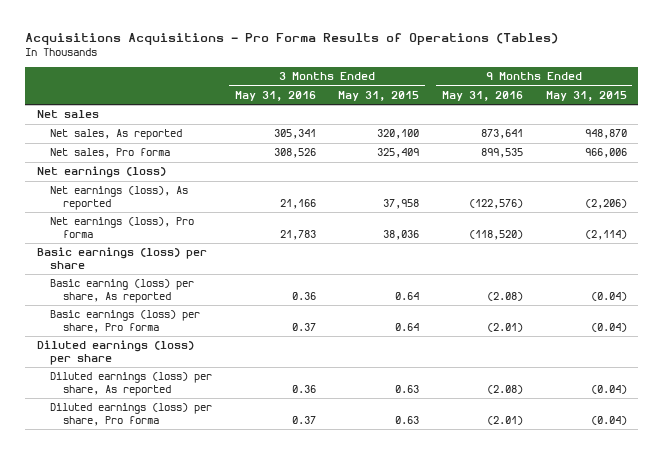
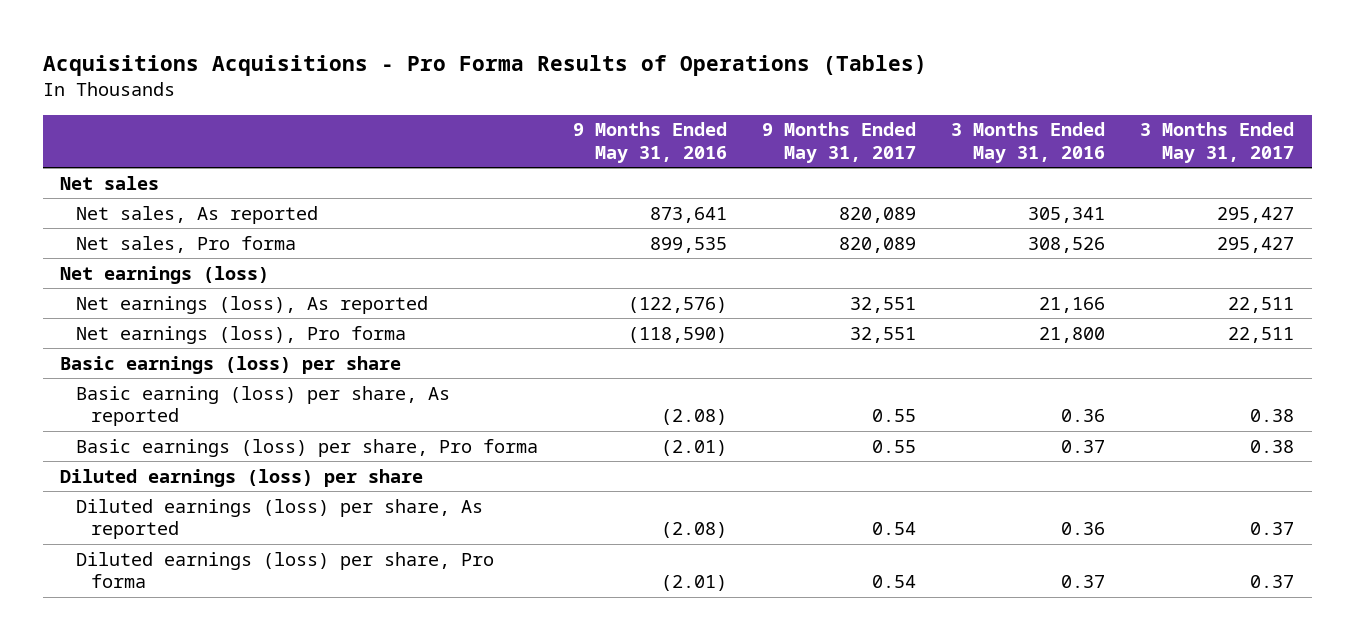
- | 3 Months Ended May 31, 2016 | 3 Months Ended May 31, 2015 | 9 Months Ended May 31, 2016 | 9 Months Ended May 31, 2015
+ | 9 Months Ended May 31, 2016 | 9 Months Ended May 31, 2017 | 3 Months Ended May 31, 2016 | 3 Months Ended May 31, 2017
- Net earnings (loss), Pro forma | 21,783 | 38,036 | (118,520) | (2,114)
+ Net earnings (loss), Pro forma | (118,590) | 32,551 | 21,800 | 22,511

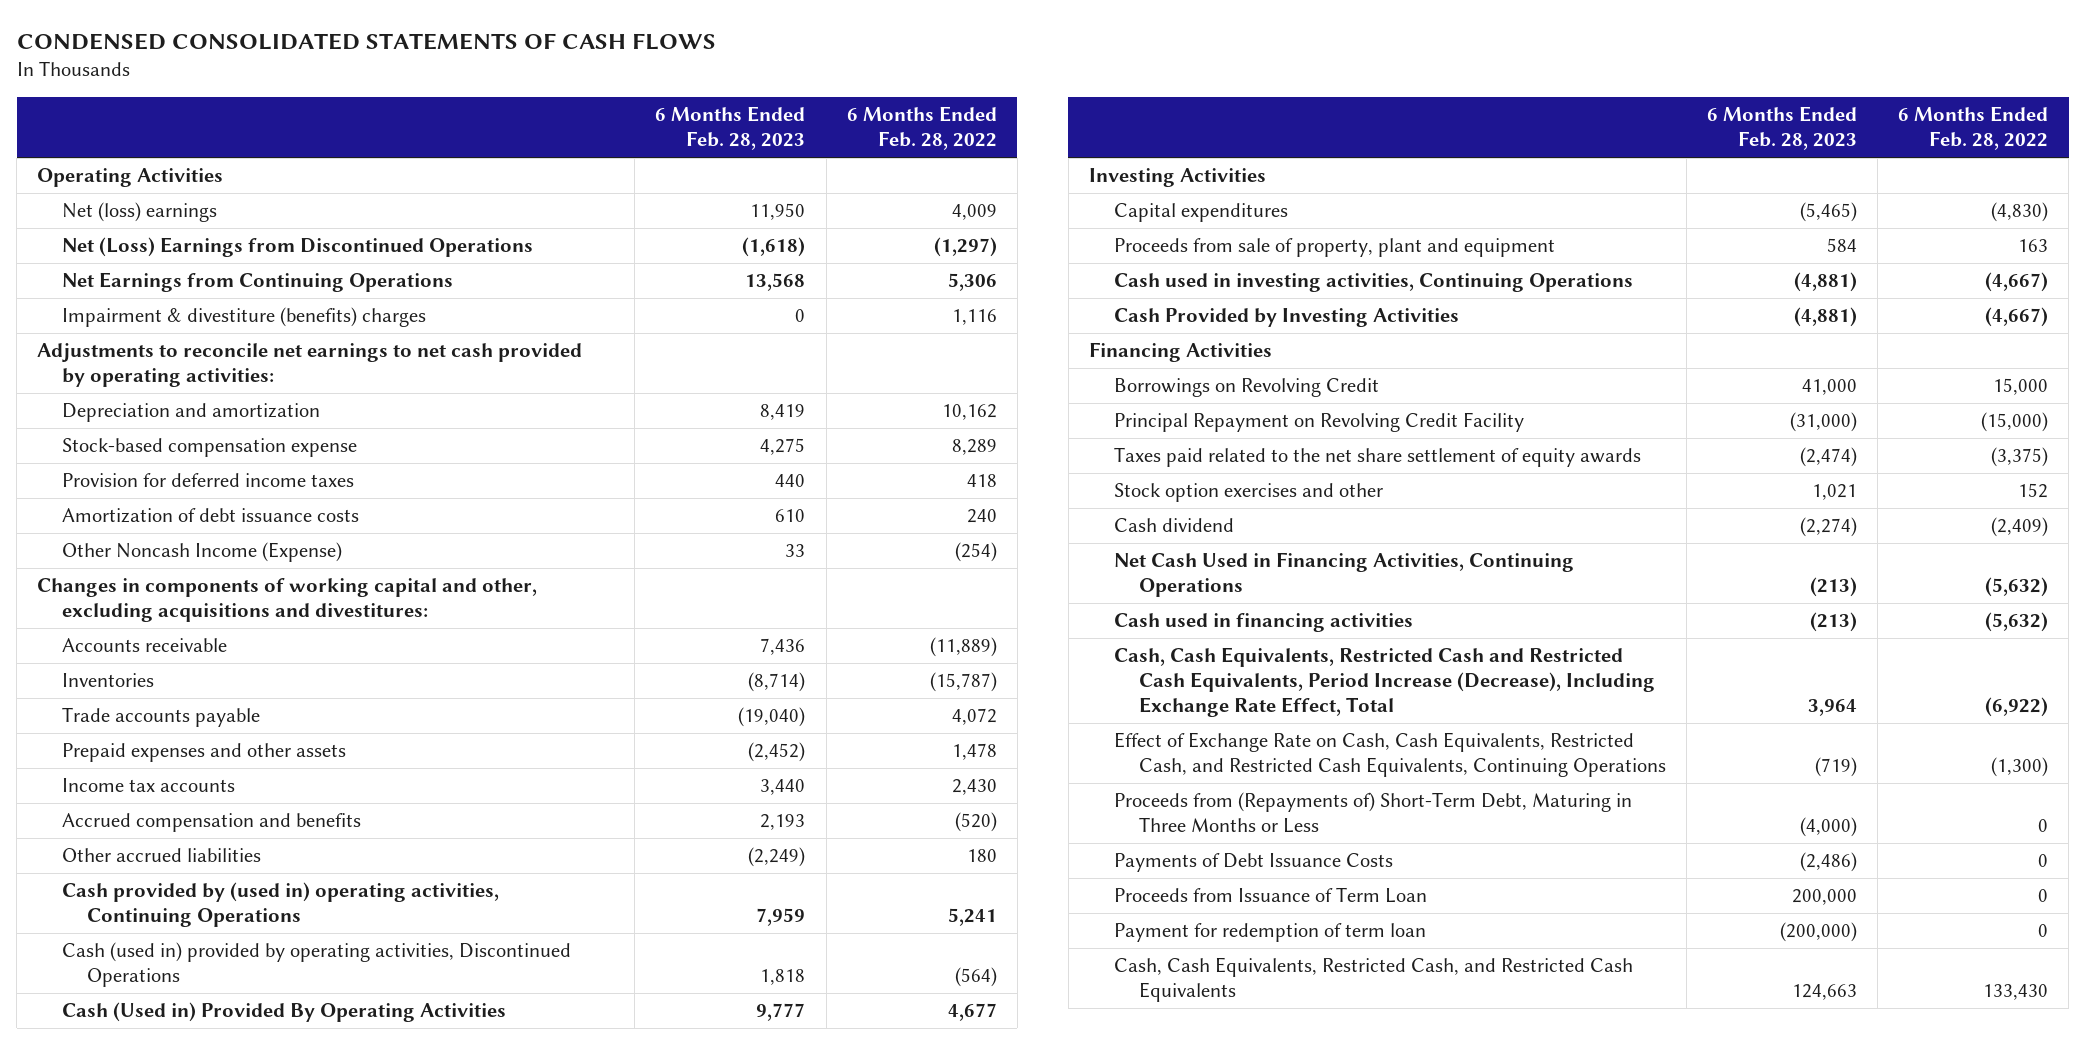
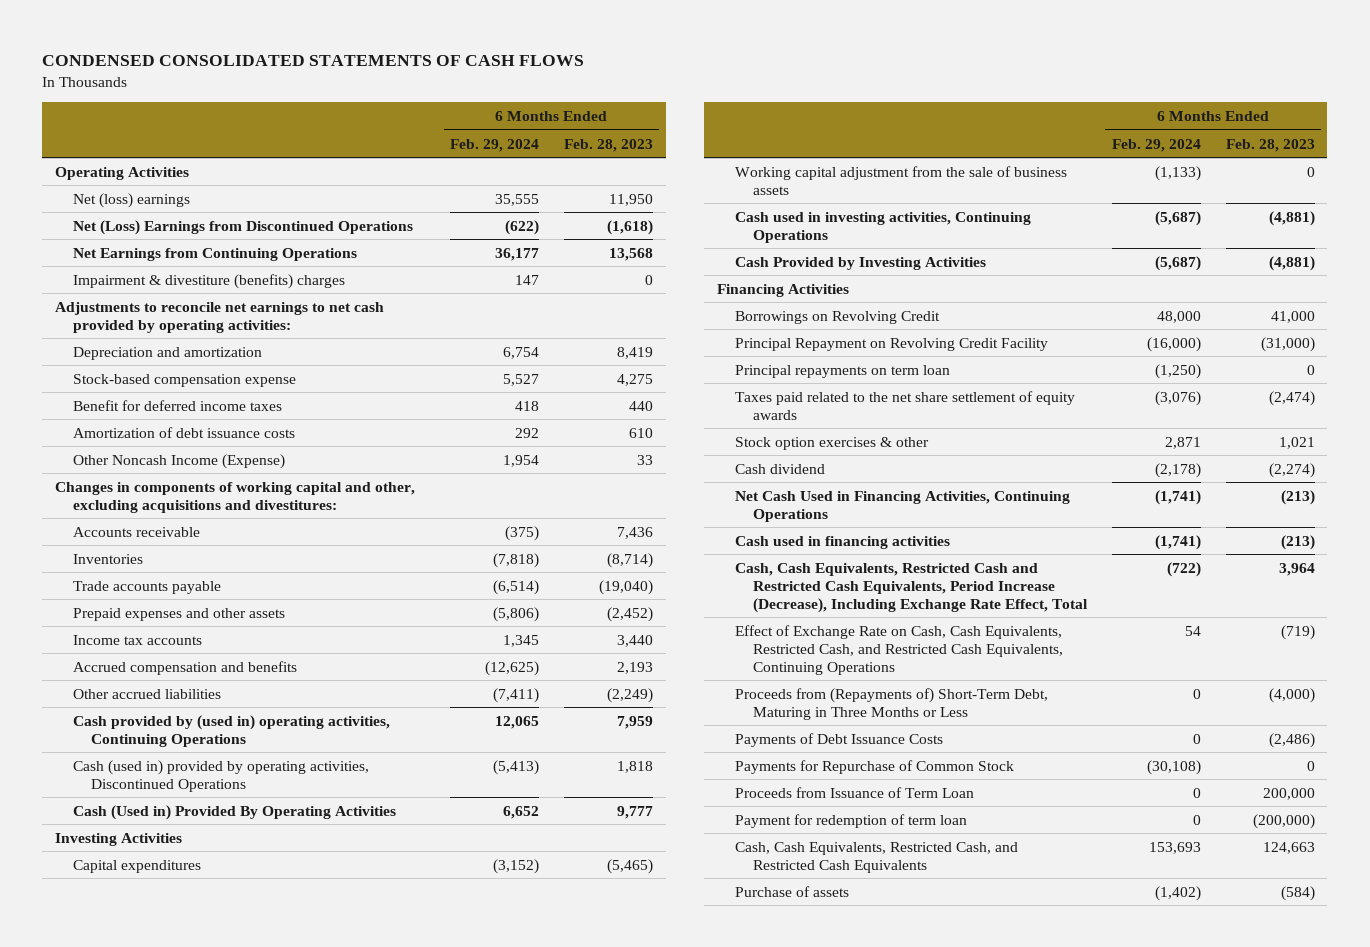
- | 6 Months Ended Feb. 28, 2023 | 6 Months Ended Feb. 28, 2022
+ | 6 Months Ended Feb. 29, 2024 | 6 Months Ended Feb. 28, 2023
- Provision for deferred income taxes | 440 | 418
+ Benefit for deferred income taxes | 418 | 440
- Proceeds from sale of property, plant and equipment | 584 | 163
+ Working capital adjustment from the sale of business assets | (1,133) | 0
+ Principal repayments on term loan | (1,250) | 0
- Stock option exercises and other | 1,021 | 152
+ Stock option exercises & other | 2,871 | 1,021
+ Payments for Repurchase of Common Stock | (30,108) | 0
+ Purchase of assets | (1,402) | (584)

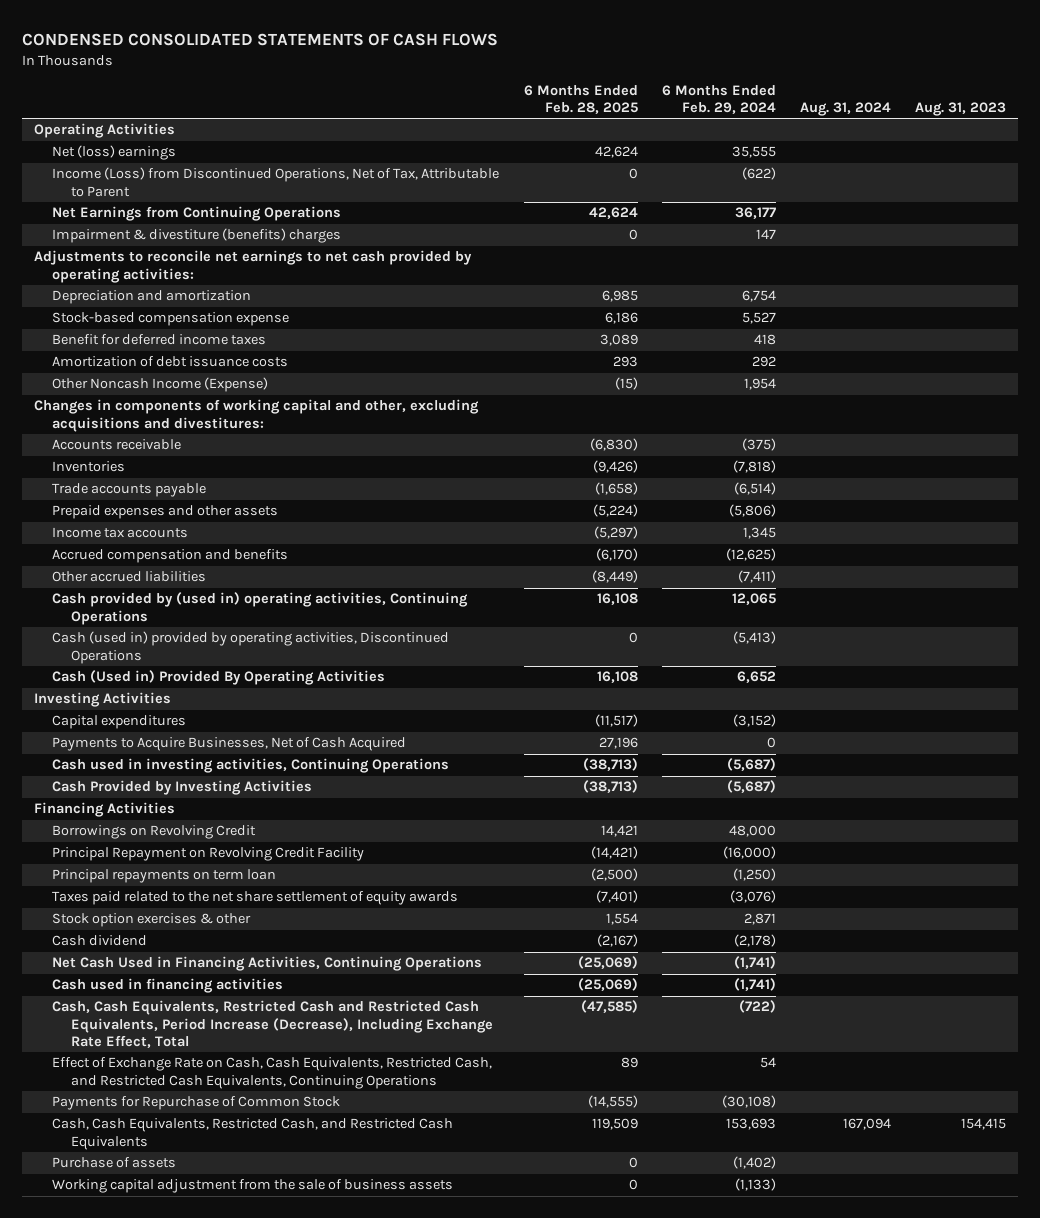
- | 6 Months Ended Feb. 29, 2024 | 6 Months Ended Feb. 28, 2023
+ | 6 Months Ended Feb. 28, 2025 | 6 Months Ended Feb. 29, 2024 | Aug. 31, 2024 | Aug. 31, 2023
- Net (Loss) Earnings from Discontinued Operations | (622) | (1,618)
+ Income (Loss) from Discontinued Operations, Net of Tax, Attributable to Parent | 0 | (622) | |
+ Payments to Acquire Businesses, Net of Cash Acquired | 27,196 | 0 | |
- Proceeds from (Repayments of) Short-Term Debt, Maturing in Three Months or Less | 0 | (4,000)
- Payments of Debt Issuance Costs | 0 | (2,486)
- Proceeds from Issuance of Term Loan | 0 | 200,000
- Payment for redemption of term loan | 0 | (200,000)
moved down: Working capital adjustment from the sale of business assets | 0 | (1,133) | |

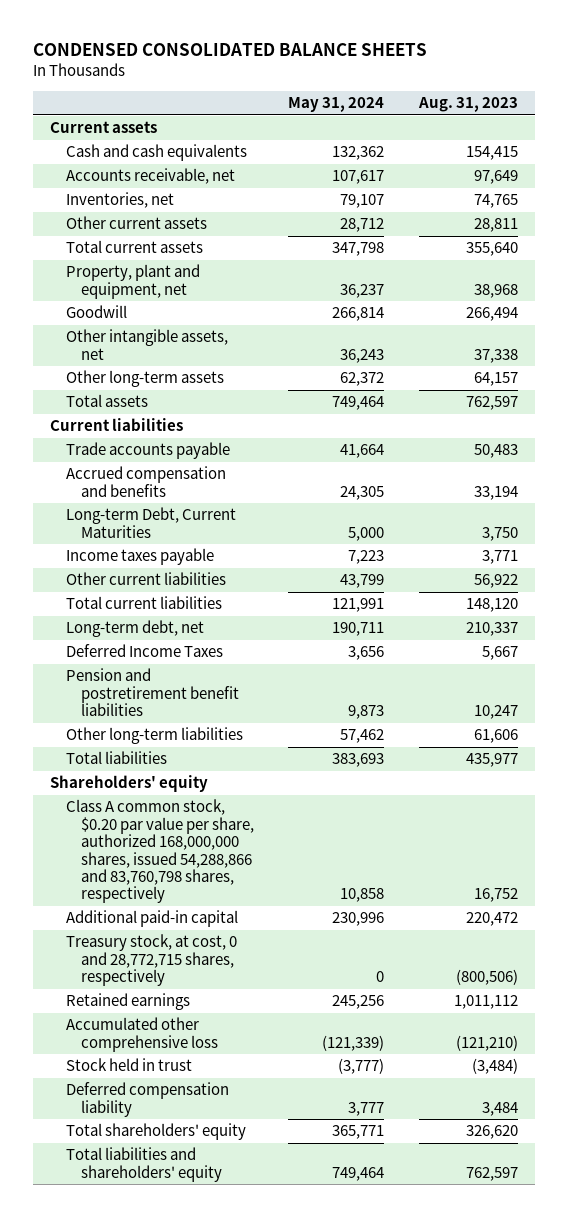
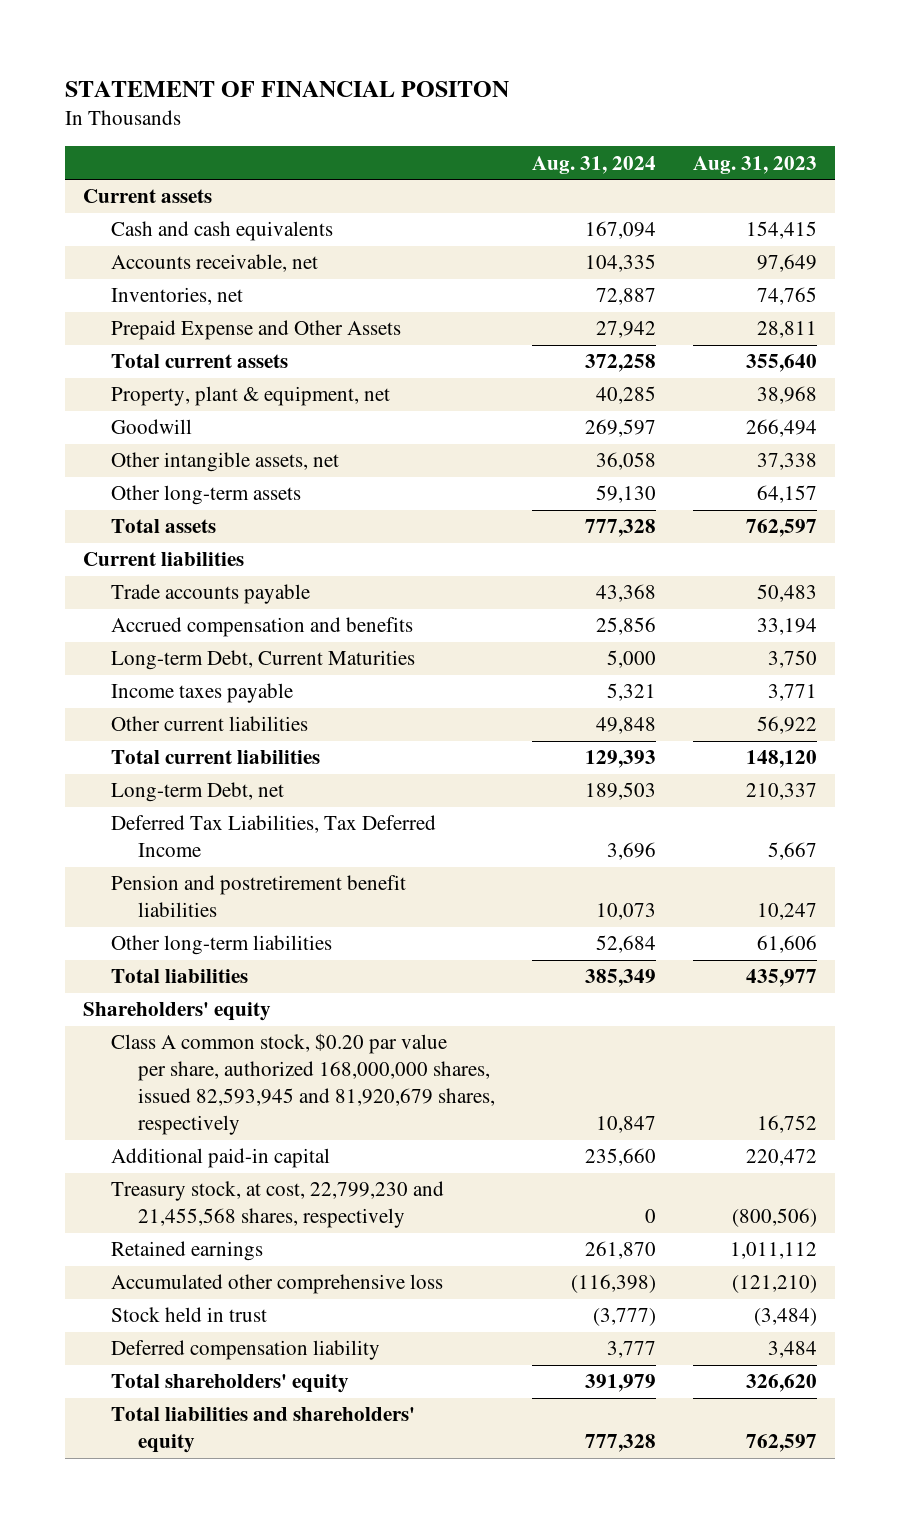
- CONDENSED CONSOLIDATED BALANCE SHEETS
+ STATEMENT OF FINANCIAL POSITON
- | May 31, 2024 | Aug. 31, 2023
+ | Aug. 31, 2024 | Aug. 31, 2023
- Other current assets | 28,712 | 28,811
+ Prepaid Expense and Other Assets | 27,942 | 28,811
- Property, plant and equipment, net | 36,237 | 38,968
+ Property, plant & equipment, net | 40,285 | 38,968
- Long-term debt, net | 190,711 | 210,337
- Deferred Income Taxes | 3,656 | 5,667
+ Long-term Debt, net | 189,503 | 210,337
+ Deferred Tax Liabilities, Tax Deferred Income | 3,696 | 5,667
- Class A common stock, $0.20 par value per share, authorized 168,000,000 shares, issued 54,288,866 and 83,760,798 shares, respectively | 10,858 | 16,752
+ Class A common stock, $0.20 par value per share, authorized 168,000,000 shares, issued 82,593,945 and 81,920,679 shares, respectively | 10,847 | 16,752
- Treasury stock, at cost, 0 and 28,772,715 shares, respectively | 0 | (800,506)
+ Treasury stock, at cost, 22,799,230 and 21,455,568 shares, respectively | 0 | (800,506)

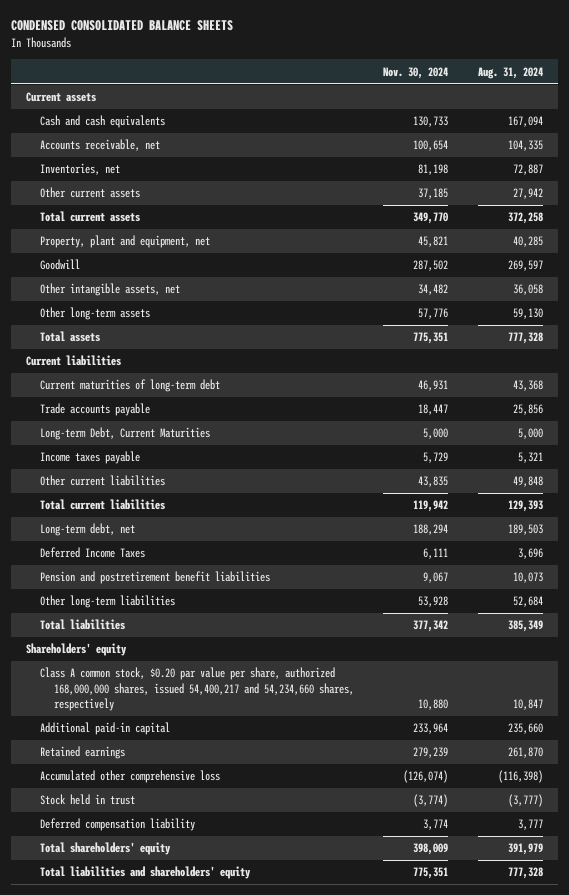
- STATEMENT OF FINANCIAL POSITON
+ CONDENSED CONSOLIDATED BALANCE SHEETS
- | Aug. 31, 2024 | Aug. 31, 2023
+ | Nov. 30, 2024 | Aug. 31, 2024
- Prepaid Expense and Other Assets | 27,942 | 28,811
+ Other current assets | 37,185 | 27,942
- Property, plant & equipment, net | 40,285 | 38,968
+ Property, plant and equipment, net | 45,821 | 40,285
- Trade accounts payable | 43,368 | 50,483
- Accrued compensation and benefits | 25,856 | 33,194
+ Current maturities of long-term debt | 46,931 | 43,368
+ Trade accounts payable | 18,447 | 25,856
- Long-term Debt, net | 189,503 | 210,337
- Deferred Tax Liabilities, Tax Deferred Income | 3,696 | 5,667
+ Long-term debt, net | 188,294 | 189,503
+ Deferred Income Taxes | 6,111 | 3,696
- Class A common stock, $0.20 par value per share, authorized 168,000,000 shares, issued 82,593,945 and 81,920,679 shares, respectively | 10,847 | 16,752
+ Class A common stock, $0.20 par value per share, authorized 168,000,000 shares, issued 54,400,217 and 54,234,660 shares, respectively | 10,880 | 10,847
- Treasury stock, at cost, 22,799,230 and 21,455,568 shares, respectively | 0 | (800,506)

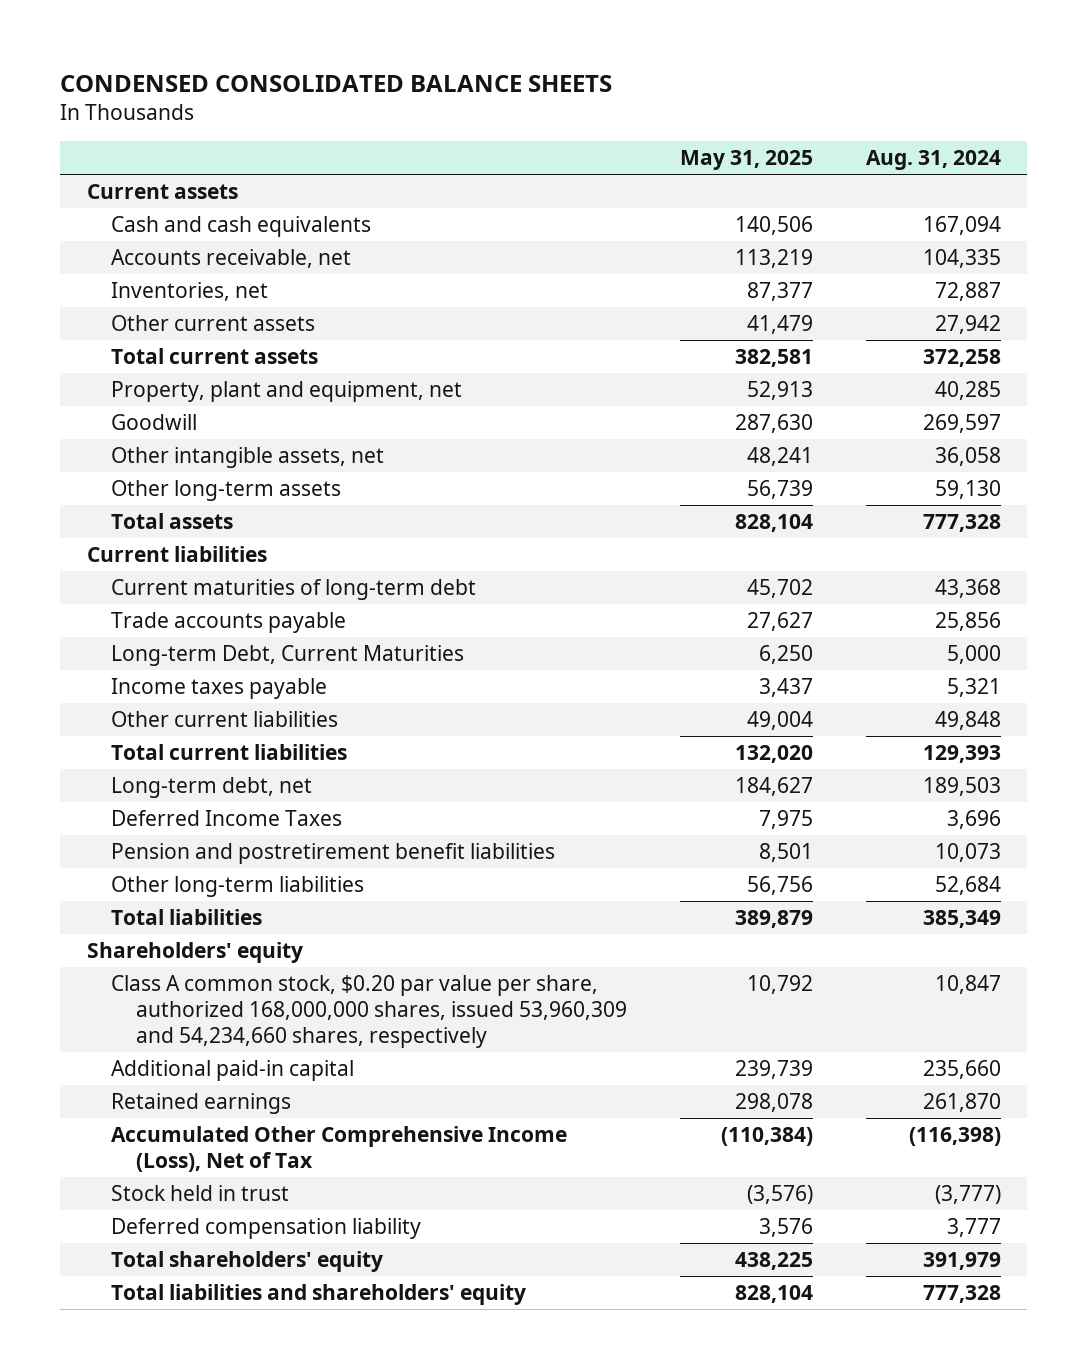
- | Nov. 30, 2024 | Aug. 31, 2024
+ | May 31, 2025 | Aug. 31, 2024
- Class A common stock, $0.20 par value per share, authorized 168,000,000 shares, issued 54,400,217 and 54,234,660 shares, respectively | 10,880 | 10,847
+ Class A common stock, $0.20 par value per share, authorized 168,000,000 shares, issued 53,960,309 and 54,234,660 shares, respectively | 10,792 | 10,847
- Accumulated other comprehensive loss | (126,074) | (116,398)
+ Accumulated Other Comprehensive Income (Loss), Net of Tax | (110,384) | (116,398)

